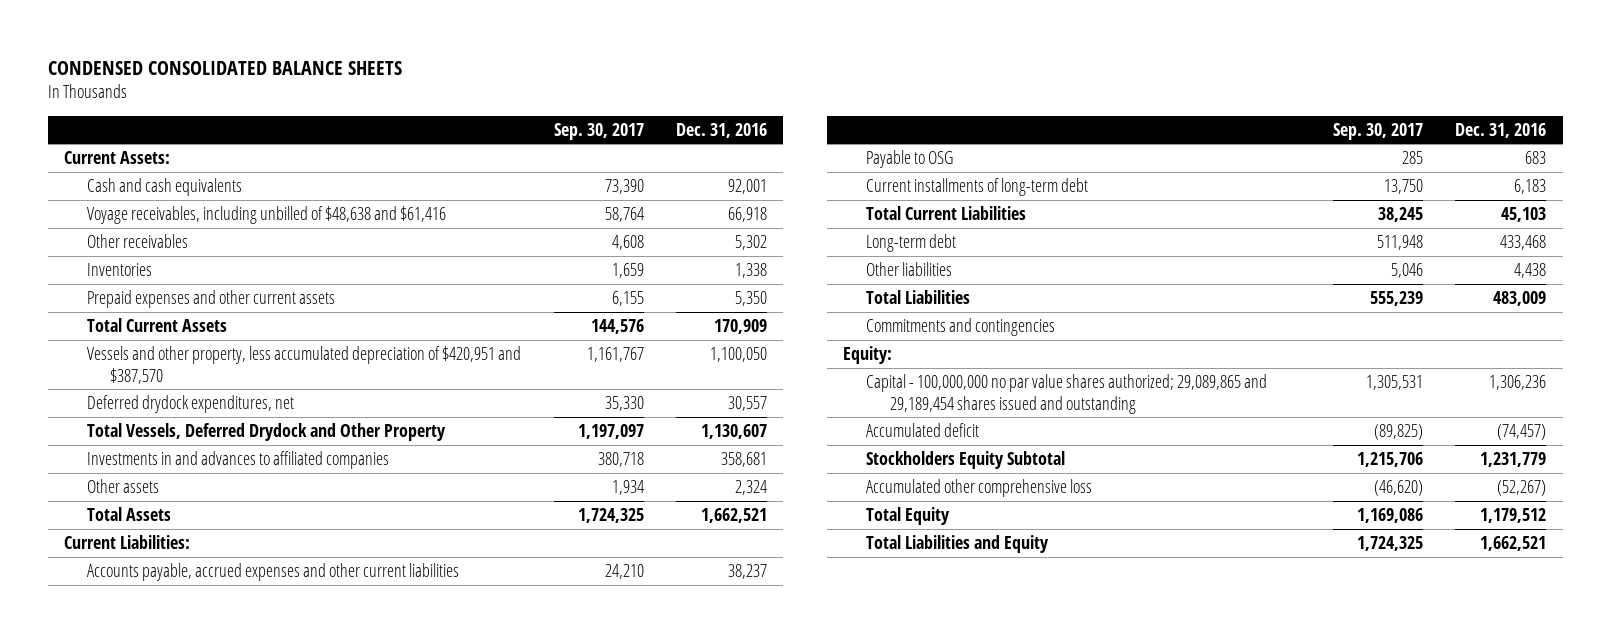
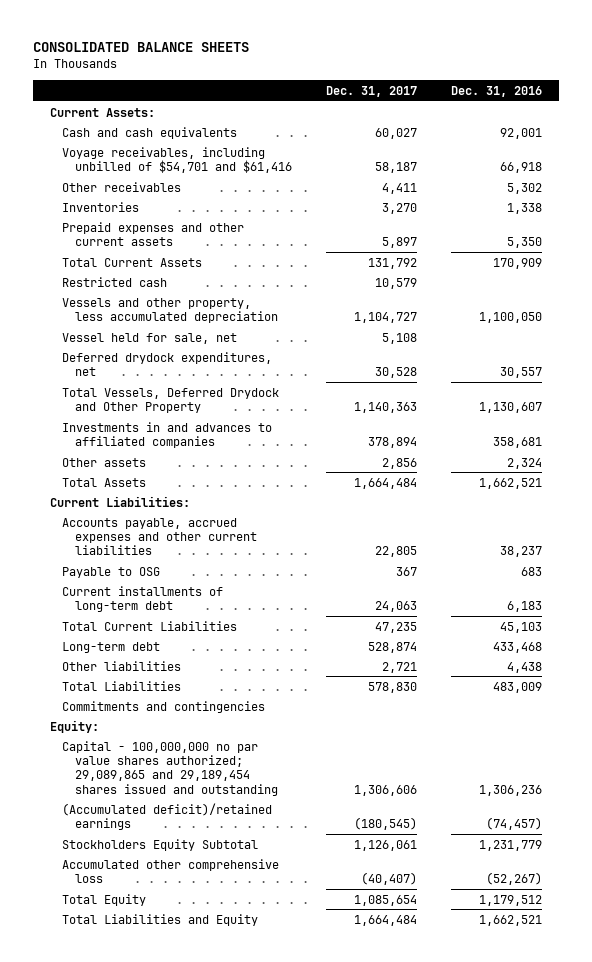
- CONDENSED CONSOLIDATED BALANCE SHEETS
+ CONSOLIDATED BALANCE SHEETS
- | Sep. 30, 2017 | Dec. 31, 2016
+ | Dec. 31, 2017 | Dec. 31, 2016
- Voyage receivables, including unbilled of $48,638 and $61,416 | 58,764 | 66,918
+ Voyage receivables, including unbilled of $54,701 and $61,416 | 58,187 | 66,918
- Vessels and other property, less accumulated depreciation of $420,951 and $387,570 | 1,161,767 | 1,100,050
+ Restricted cash | 10,579 |
+ Vessels and other property, less accumulated depreciation | 1,104,727 | 1,100,050
+ Vessel held for sale, net | 5,108 |
- Accumulated deficit | (89,825) | (74,457)
+ (Accumulated deficit)/retained earnings | (180,545) | (74,457)

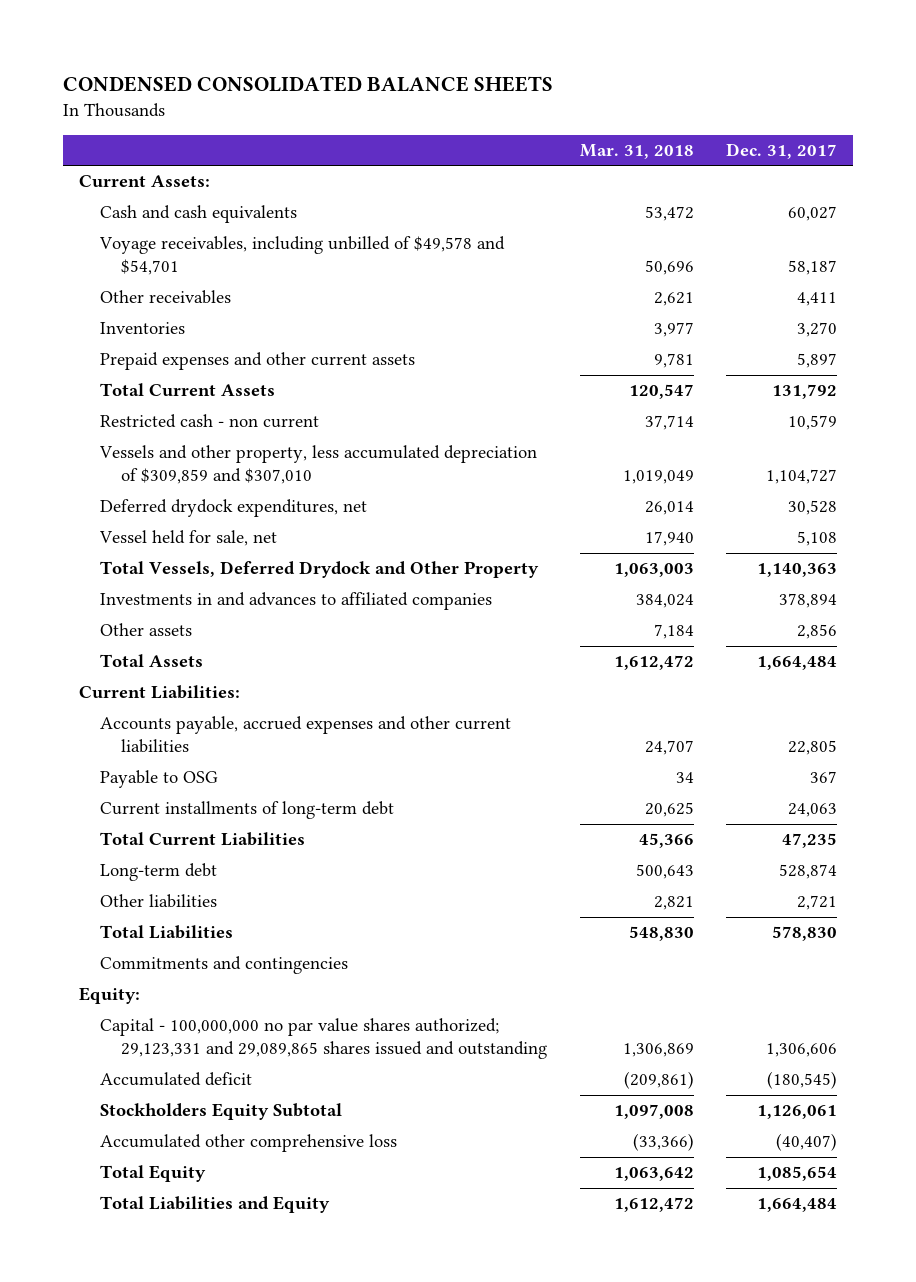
- CONSOLIDATED BALANCE SHEETS
+ CONDENSED CONSOLIDATED BALANCE SHEETS
- | Dec. 31, 2017 | Dec. 31, 2016
+ | Mar. 31, 2018 | Dec. 31, 2017
- Voyage receivables, including unbilled of $54,701 and $61,416 | 58,187 | 66,918
+ Voyage receivables, including unbilled of $49,578 and $54,701 | 50,696 | 58,187
- Restricted cash | 10,579 |
- Vessels and other property, less accumulated depreciation | 1,104,727 | 1,100,050
+ Restricted cash - non current | 37,714 | 10,579
+ Vessels and other property, less accumulated depreciation of $309,859 and $307,010 | 1,019,049 | 1,104,727
moved down: Vessel held for sale, net | 17,940 | 5,108
- Capital - 100,000,000 no par value shares authorized; 29,089,865 and 29,189,454 shares issued and outstanding | 1,306,606 | 1,306,236
- (Accumulated deficit)/retained earnings | (180,545) | (74,457)
+ Capital - 100,000,000 no par value shares authorized; 29,123,331 and 29,089,865 shares issued and outstanding | 1,306,869 | 1,306,606
+ Accumulated deficit | (209,861) | (180,545)

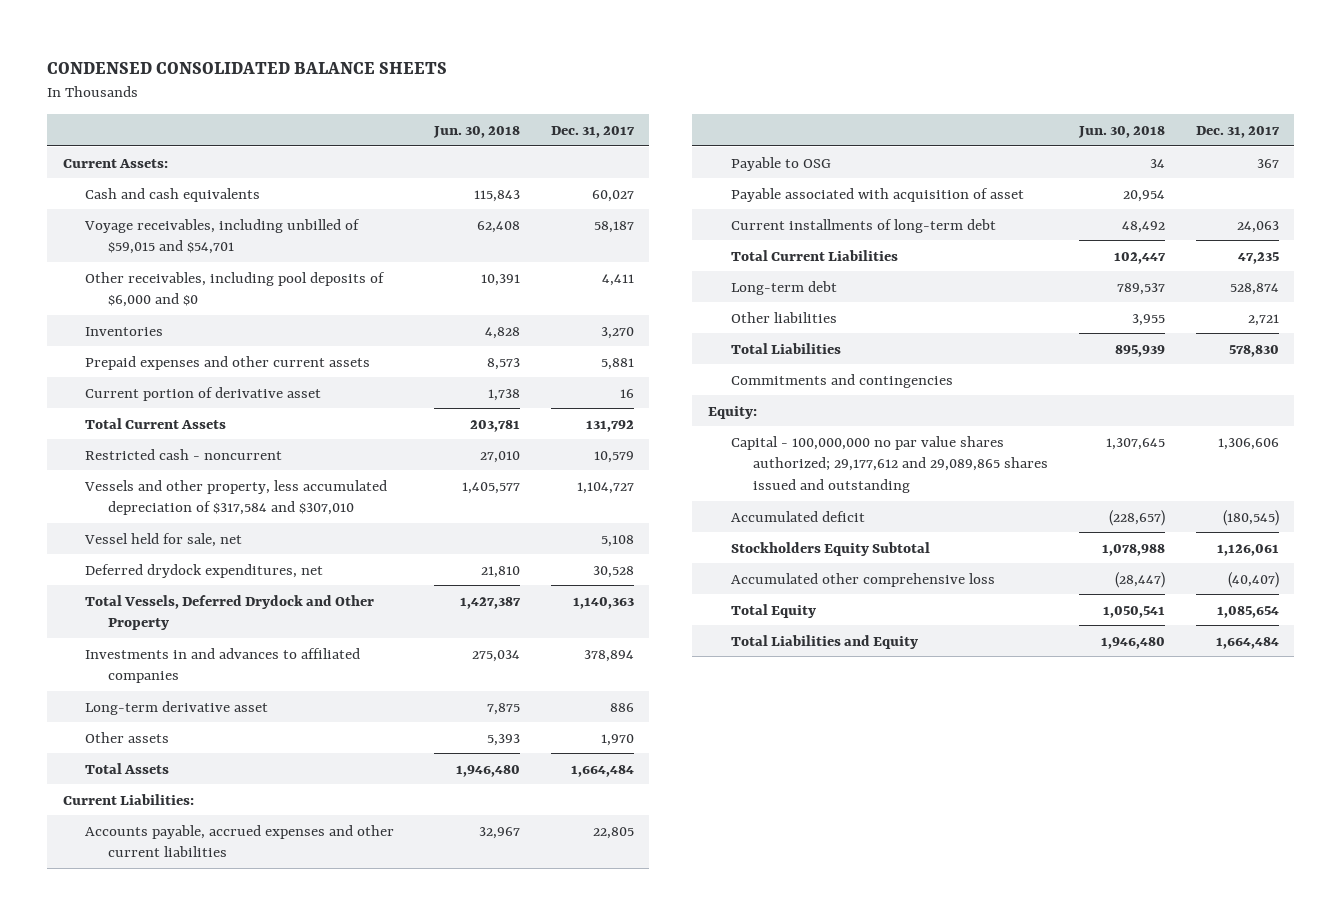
- | Mar. 31, 2018 | Dec. 31, 2017
+ | Jun. 30, 2018 | Dec. 31, 2017
- Voyage receivables, including unbilled of $49,578 and $54,701 | 50,696 | 58,187
- Other receivables | 2,621 | 4,411
+ Voyage receivables, including unbilled of $59,015 and $54,701 | 62,408 | 58,187
+ Other receivables, including pool deposits of $6,000 and $0 | 10,391 | 4,411
- Prepaid expenses and other current assets | 9,781 | 5,897
+ Prepaid expenses and other current assets | 8,573 | 5,881
+ Current portion of derivative asset | 1,738 | 16
- Restricted cash - non current | 37,714 | 10,579
- Vessels and other property, less accumulated depreciation of $309,859 and $307,010 | 1,019,049 | 1,104,727
+ Restricted cash - noncurrent | 27,010 | 10,579
+ Vessels and other property, less accumulated depreciation of $317,584 and $307,010 | 1,405,577 | 1,104,727
moved down: Deferred drydock expenditures, net | 21,810 | 30,528
- Other assets | 7,184 | 2,856
+ Long-term derivative asset | 7,875 | 886
+ Other assets | 5,393 | 1,970
+ Payable associated with acquisition of asset | 20,954 |
- Capital - 100,000,000 no par value shares authorized; 29,123,331 and 29,089,865 shares issued and outstanding | 1,306,869 | 1,306,606
+ Capital - 100,000,000 no par value shares authorized; 29,177,612 and 29,089,865 shares issued and outstanding | 1,307,645 | 1,306,606

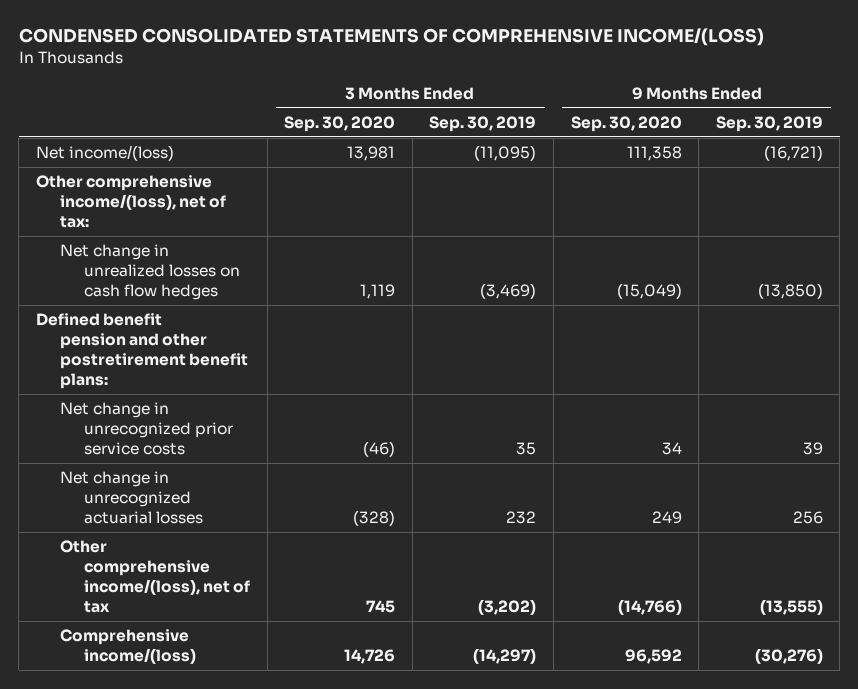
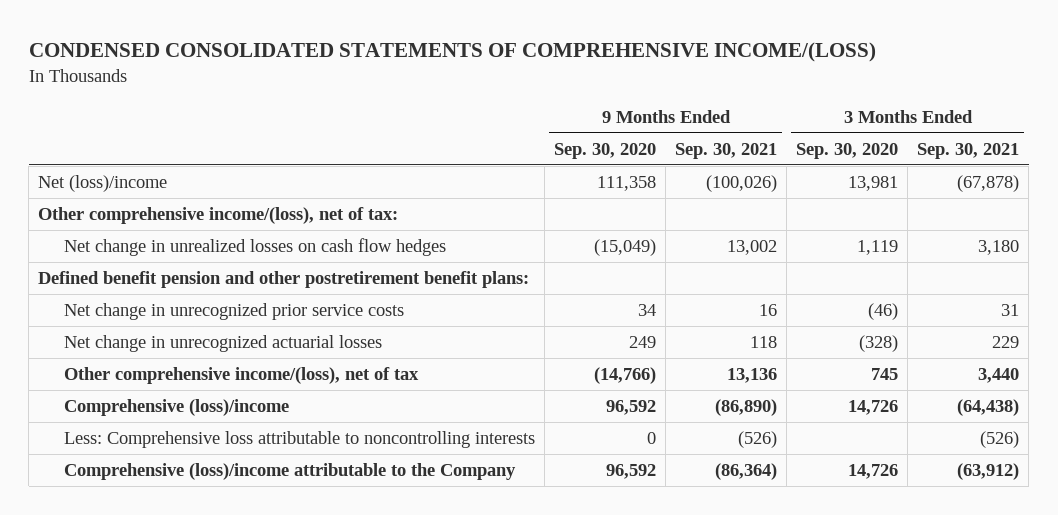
- | 3 Months Ended Sep. 30, 2020 | 3 Months Ended Sep. 30, 2019 | 9 Months Ended Sep. 30, 2020 | 9 Months Ended Sep. 30, 2019
+ | 9 Months Ended Sep. 30, 2020 | 9 Months Ended Sep. 30, 2021 | 3 Months Ended Sep. 30, 2020 | 3 Months Ended Sep. 30, 2021
- Net income/(loss) | 13,981 | (11,095) | 111,358 | (16,721)
+ Net (loss)/income | 111,358 | (100,026) | 13,981 | (67,878)
- Comprehensive income/(loss) | 14,726 | (14,297) | 96,592 | (30,276)
+ Comprehensive (loss)/income | 96,592 | (86,890) | 14,726 | (64,438)
+ Less: Comprehensive loss attributable to noncontrolling interests | 0 | (526) | | (526)
+ Comprehensive (loss)/income attributable to the Company | 96,592 | (86,364) | 14,726 | (63,912)

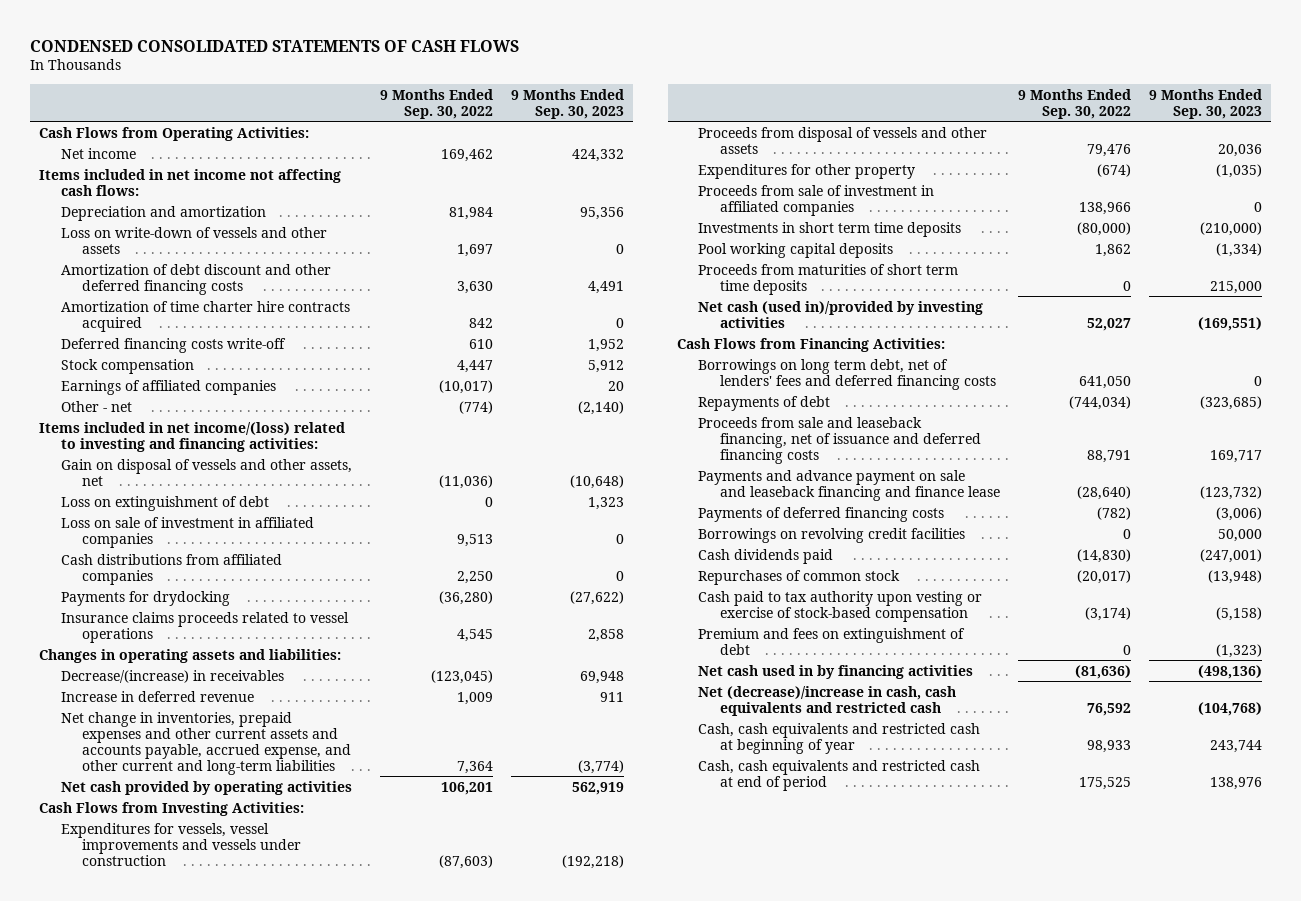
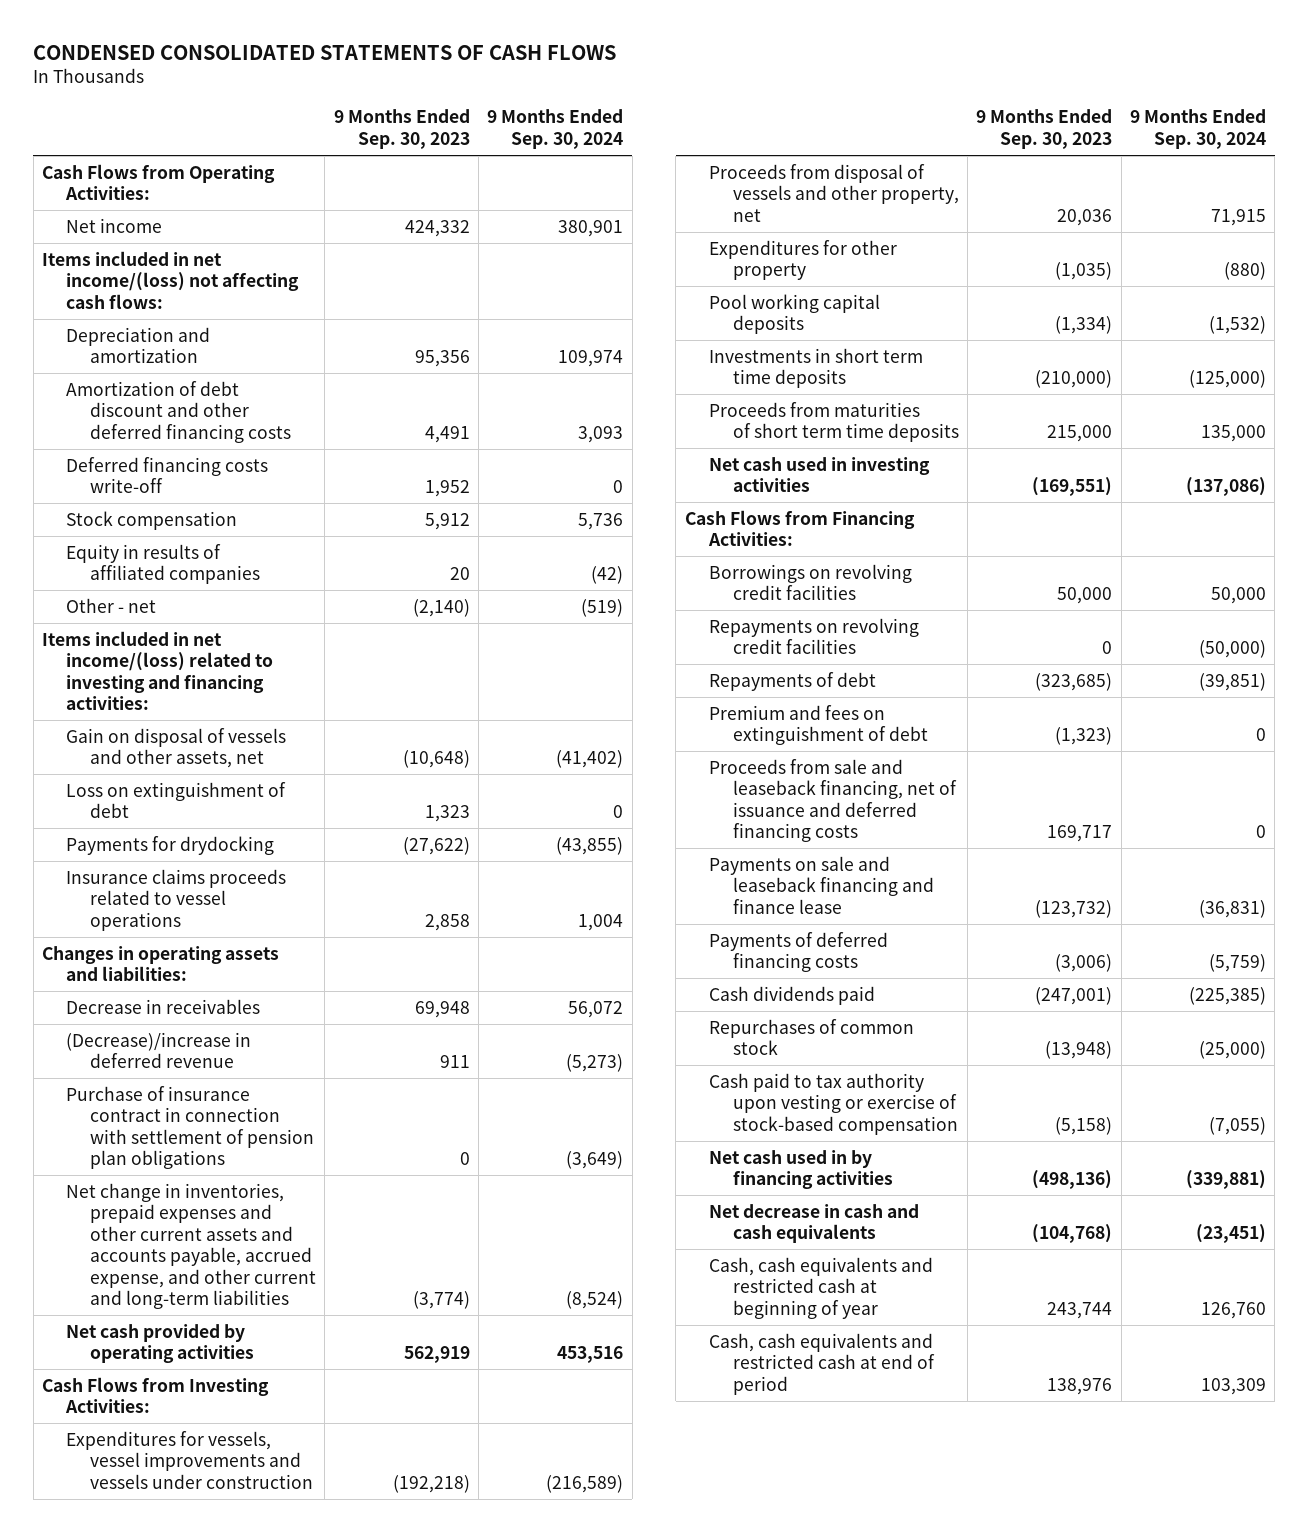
- | 9 Months Ended Sep. 30, 2022 | 9 Months Ended Sep. 30, 2023
+ | 9 Months Ended Sep. 30, 2023 | 9 Months Ended Sep. 30, 2024
- Items included in net income not affecting cash flows:
+ Items included in net income/(loss) not affecting cash flows:
- Loss on write-down of vessels and other assets | 1,697 | 0
- Amortization of time charter hire contracts acquired | 842 | 0
- Earnings of affiliated companies | (10,017) | 20
+ Equity in results of affiliated companies | 20 | (42)
- Loss on sale of investment in affiliated companies | 9,513 | 0
- Cash distributions from affiliated companies | 2,250 | 0
- Decrease/(increase) in receivables | (123,045) | 69,948
- Increase in deferred revenue | 1,009 | 911
+ Decrease in receivables | 69,948 | 56,072
+ (Decrease)/increase in deferred revenue | 911 | (5,273)
+ Purchase of insurance contract in connection with settlement of pension plan obligations | 0 | (3,649)
- Proceeds from disposal of vessels and other assets | 79,476 | 20,036
+ Proceeds from disposal of vessels and other property, net | 20,036 | 71,915
- Proceeds from sale of investment in affiliated companies | 138,966 | 0
moved down: Investments in short term time deposits | (210,000) | (125,000)
- Net cash (used in)/provided by investing activities | 52,027 | (169,551)
+ Net cash used in investing activities | (169,551) | (137,086)
- Borrowings on long term debt, net of lenders' fees and deferred financing costs | 641,050 | 0
moved up: Borrowings on revolving credit facilities | 50,000 | 50,000
+ Repayments on revolving credit facilities | 0 | (50,000)
moved up: Premium and fees on extinguishment of debt | (1,323) | 0
- Payments and advance payment on sale and leaseback financing and finance lease | (28,640) | (123,732)
+ Payments on sale and leaseback financing and finance lease | (123,732) | (36,831)
- Net (decrease)/increase in cash, cash equivalents and restricted cash | 76,592 | (104,768)
+ Net decrease in cash and cash equivalents | (104,768) | (23,451)

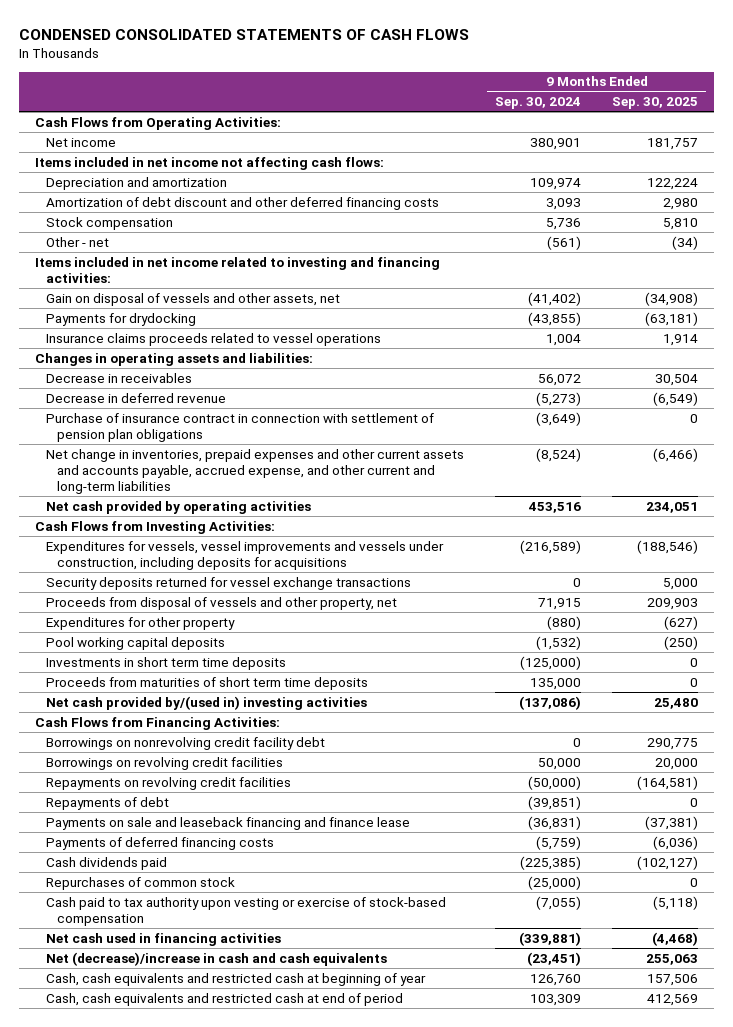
- | 9 Months Ended Sep. 30, 2023 | 9 Months Ended Sep. 30, 2024
+ | 9 Months Ended Sep. 30, 2024 | 9 Months Ended Sep. 30, 2025
- Items included in net income/(loss) not affecting cash flows:
+ Items included in net income not affecting cash flows:
- Deferred financing costs write-off | 1,952 | 0
- Equity in results of affiliated companies | 20 | (42)
- Other - net | (2,140) | (519)
- Items included in net income/(loss) related to investing and financing activities:
+ Other - net | (561) | (34)
+ Items included in net income related to investing and financing activities:
- Loss on extinguishment of debt | 1,323 | 0
- (Decrease)/increase in deferred revenue | 911 | (5,273)
+ Decrease in deferred revenue | (5,273) | (6,549)
- Expenditures for vessels, vessel improvements and vessels under construction | (192,218) | (216,589)
+ Expenditures for vessels, vessel improvements and vessels under construction, including deposits for acquisitions | (216,589) | (188,546)
+ Security deposits returned for vessel exchange transactions | 0 | 5,000
- Net cash used in investing activities | (169,551) | (137,086)
+ Net cash provided by/(used in) investing activities | (137,086) | 25,480
+ Borrowings on nonrevolving credit facility debt | 0 | 290,775
- Premium and fees on extinguishment of debt | (1,323) | 0
- Proceeds from sale and leaseback financing, net of issuance and deferred financing costs | 169,717 | 0
- Net cash used in by financing activities | (498,136) | (339,881)
- Net decrease in cash and cash equivalents | (104,768) | (23,451)
+ Net cash used in financing activities | (339,881) | (4,468)
+ Net (decrease)/increase in cash and cash equivalents | (23,451) | 255,063

